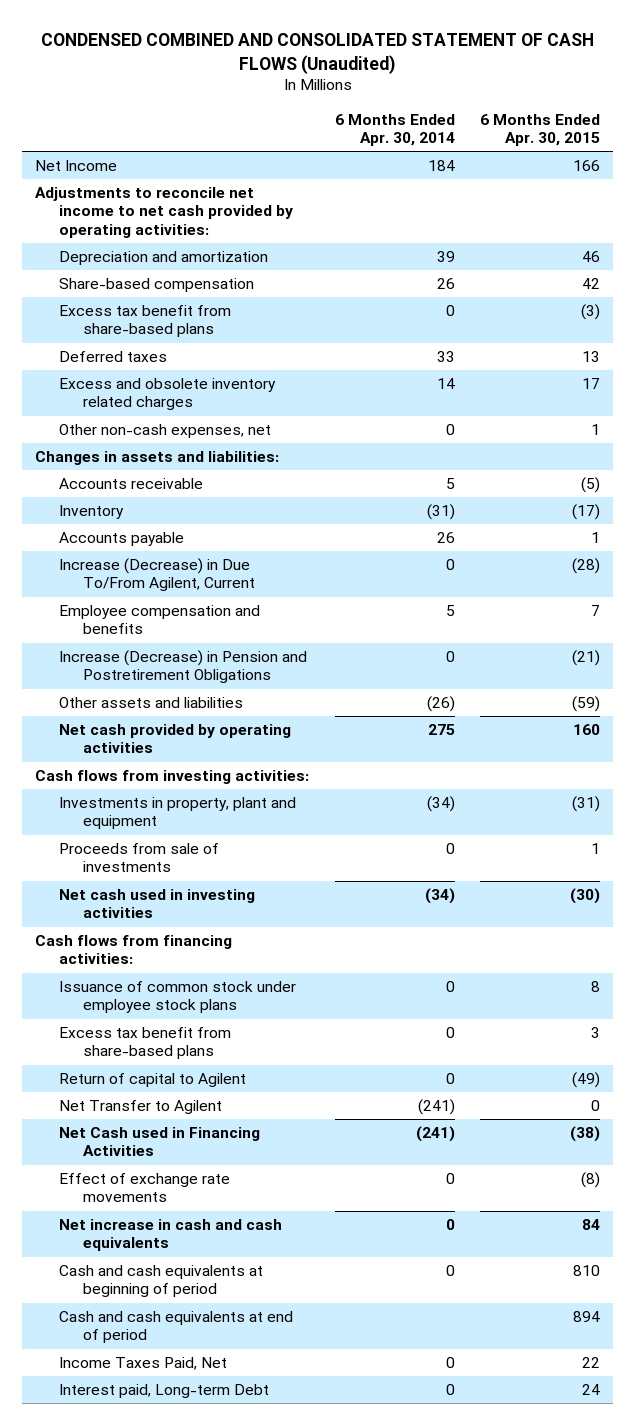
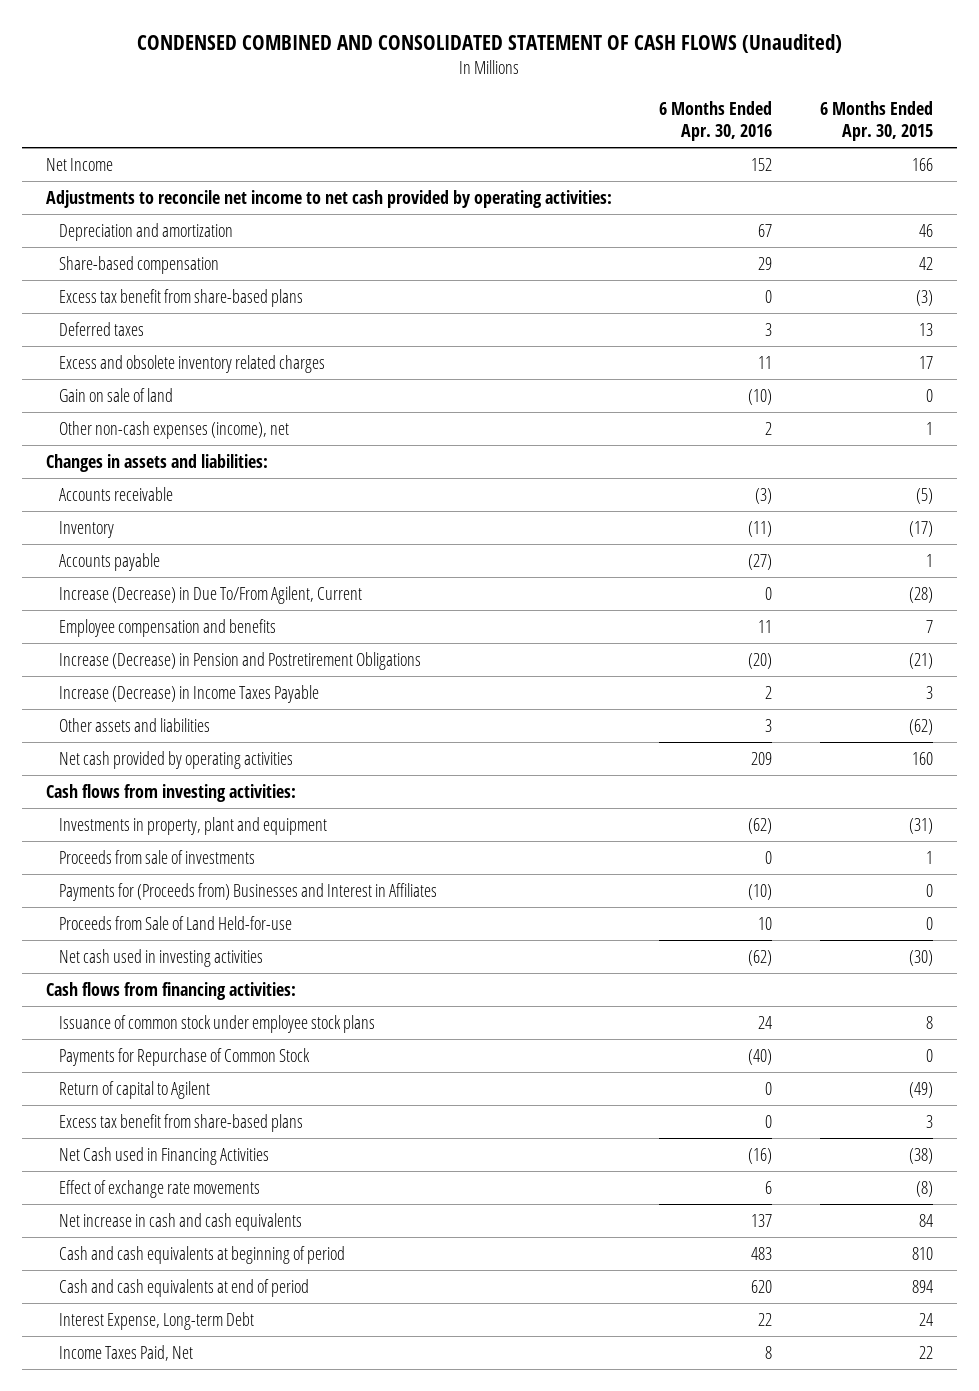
- | 6 Months Ended Apr. 30, 2014 | 6 Months Ended Apr. 30, 2015
+ | 6 Months Ended Apr. 30, 2016 | 6 Months Ended Apr. 30, 2015
- Other non-cash expenses, net | 0 | 1
+ Gain on sale of land | (10) | 0
+ Other non-cash expenses (income), net | 2 | 1
- Other assets and liabilities | (26) | (59)
+ Increase (Decrease) in Income Taxes Payable | 2 | 3
+ Other assets and liabilities | 3 | (62)
+ Payments for (Proceeds from) Businesses and Interest in Affiliates | (10) | 0
+ Proceeds from Sale of Land Held-for-use | 10 | 0
+ Payments for Repurchase of Common Stock | (40) | 0
- Net Transfer to Agilent | (241) | 0
moved down: Excess tax benefit from share-based plans | 0 | 3
+ Interest Expense, Long-term Debt | 22 | 24
- Interest paid, Long-term Debt | 0 | 24

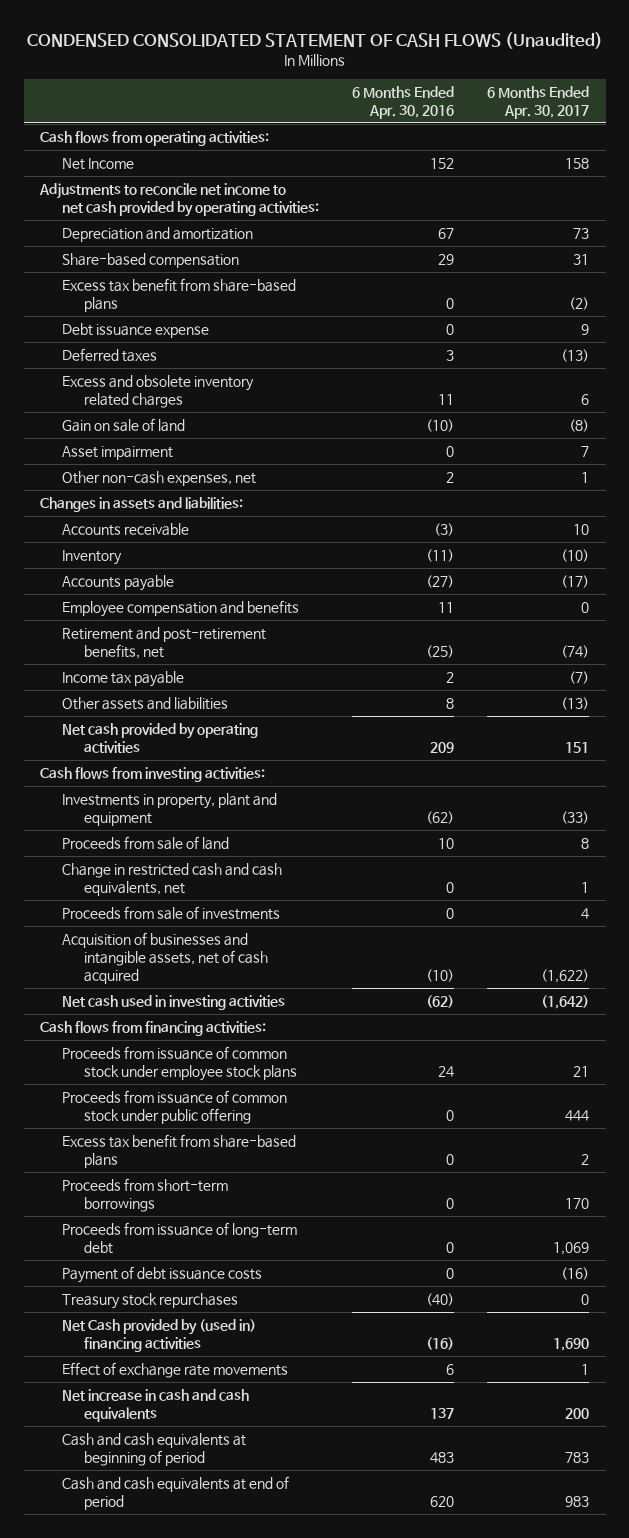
- CONDENSED COMBINED AND CONSOLIDATED STATEMENT OF CASH FLOWS (Unaudited)
+ CONDENSED CONSOLIDATED STATEMENT OF CASH FLOWS (Unaudited)
- | 6 Months Ended Apr. 30, 2016 | 6 Months Ended Apr. 30, 2015
+ | 6 Months Ended Apr. 30, 2016 | 6 Months Ended Apr. 30, 2017
+ Cash flows from operating activities:
+ Debt issuance expense | 0 | 9
- Other non-cash expenses (income), net | 2 | 1
+ Asset impairment | 0 | 7
+ Other non-cash expenses, net | 2 | 1
- Increase (Decrease) in Due To/From Agilent, Current | 0 | (28)
- Increase (Decrease) in Pension and Postretirement Obligations | (20) | (21)
- Increase (Decrease) in Income Taxes Payable | 2 | 3
- Other assets and liabilities | 3 | (62)
+ Retirement and post-retirement benefits, net | (25) | (74)
+ Income tax payable | 2 | (7)
+ Other assets and liabilities | 8 | (13)
+ Proceeds from sale of land | 10 | 8
+ Change in restricted cash and cash equivalents, net | 0 | 1
- Payments for (Proceeds from) Businesses and Interest in Affiliates | (10) | 0
- Proceeds from Sale of Land Held-for-use | 10 | 0
+ Acquisition of businesses and intangible assets, net of cash acquired | (10) | (1,622)
- Issuance of common stock under employee stock plans | 24 | 8
- Payments for Repurchase of Common Stock | (40) | 0
- Return of capital to Agilent | 0 | (49)
+ Proceeds from issuance of common stock under employee stock plans | 24 | 21
+ Proceeds from issuance of common stock under public offering | 0 | 444
- Net Cash used in Financing Activities | (16) | (38)
+ Proceeds from short-term borrowings | 0 | 170
+ Proceeds from issuance of long-term debt | 0 | 1,069
+ Payment of debt issuance costs | 0 | (16)
+ Treasury stock repurchases | (40) | 0
+ Net Cash provided by (used in) financing activities | (16) | 1,690
- Interest Expense, Long-term Debt | 22 | 24
- Income Taxes Paid, Net | 8 | 22

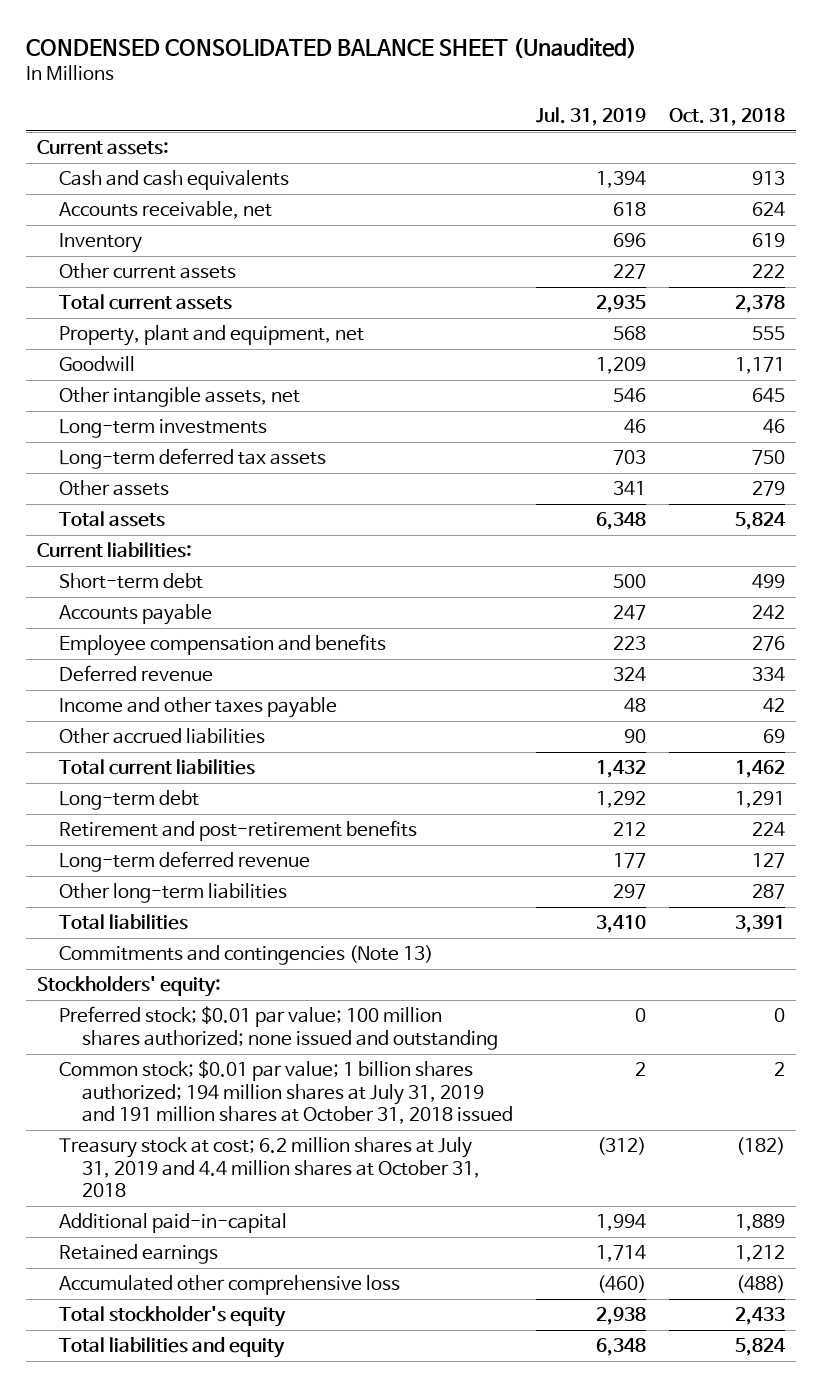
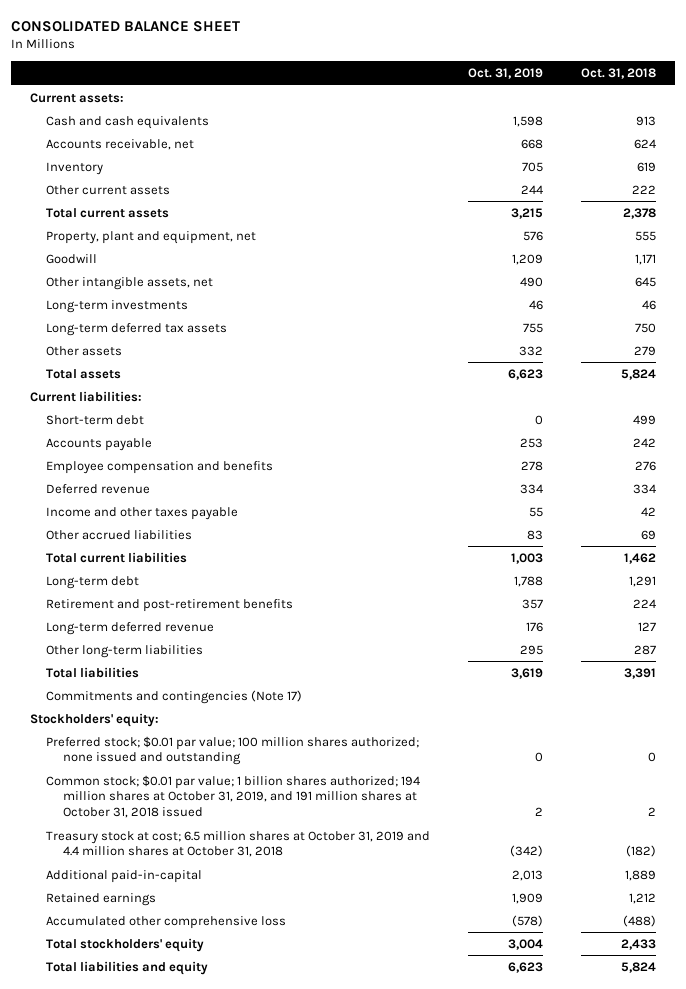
- CONDENSED CONSOLIDATED BALANCE SHEET (Unaudited)
+ CONSOLIDATED BALANCE SHEET
- | Jul. 31, 2019 | Oct. 31, 2018
+ | Oct. 31, 2019 | Oct. 31, 2018
- Commitments and contingencies (Note 13)
+ Commitments and contingencies (Note 17)
- Common stock; $0.01 par value; 1 billion shares authorized; 194 million shares at July 31, 2019 and 191 million shares at October 31, 2018 issued | 2 | 2
- Treasury stock at cost; 6.2 million shares at July 31, 2019 and 4.4 million shares at October 31, 2018 | (312) | (182)
+ Common stock; $0.01 par value; 1 billion shares authorized; 194 million shares at October 31, 2019, and 191 million shares at October 31, 2018 issued | 2 | 2
+ Treasury stock at cost; 6.5 million shares at October 31, 2019 and 4.4 million shares at October 31, 2018 | (342) | (182)
- Total stockholder's equity | 2,938 | 2,433
+ Total stockholders' equity | 3,004 | 2,433

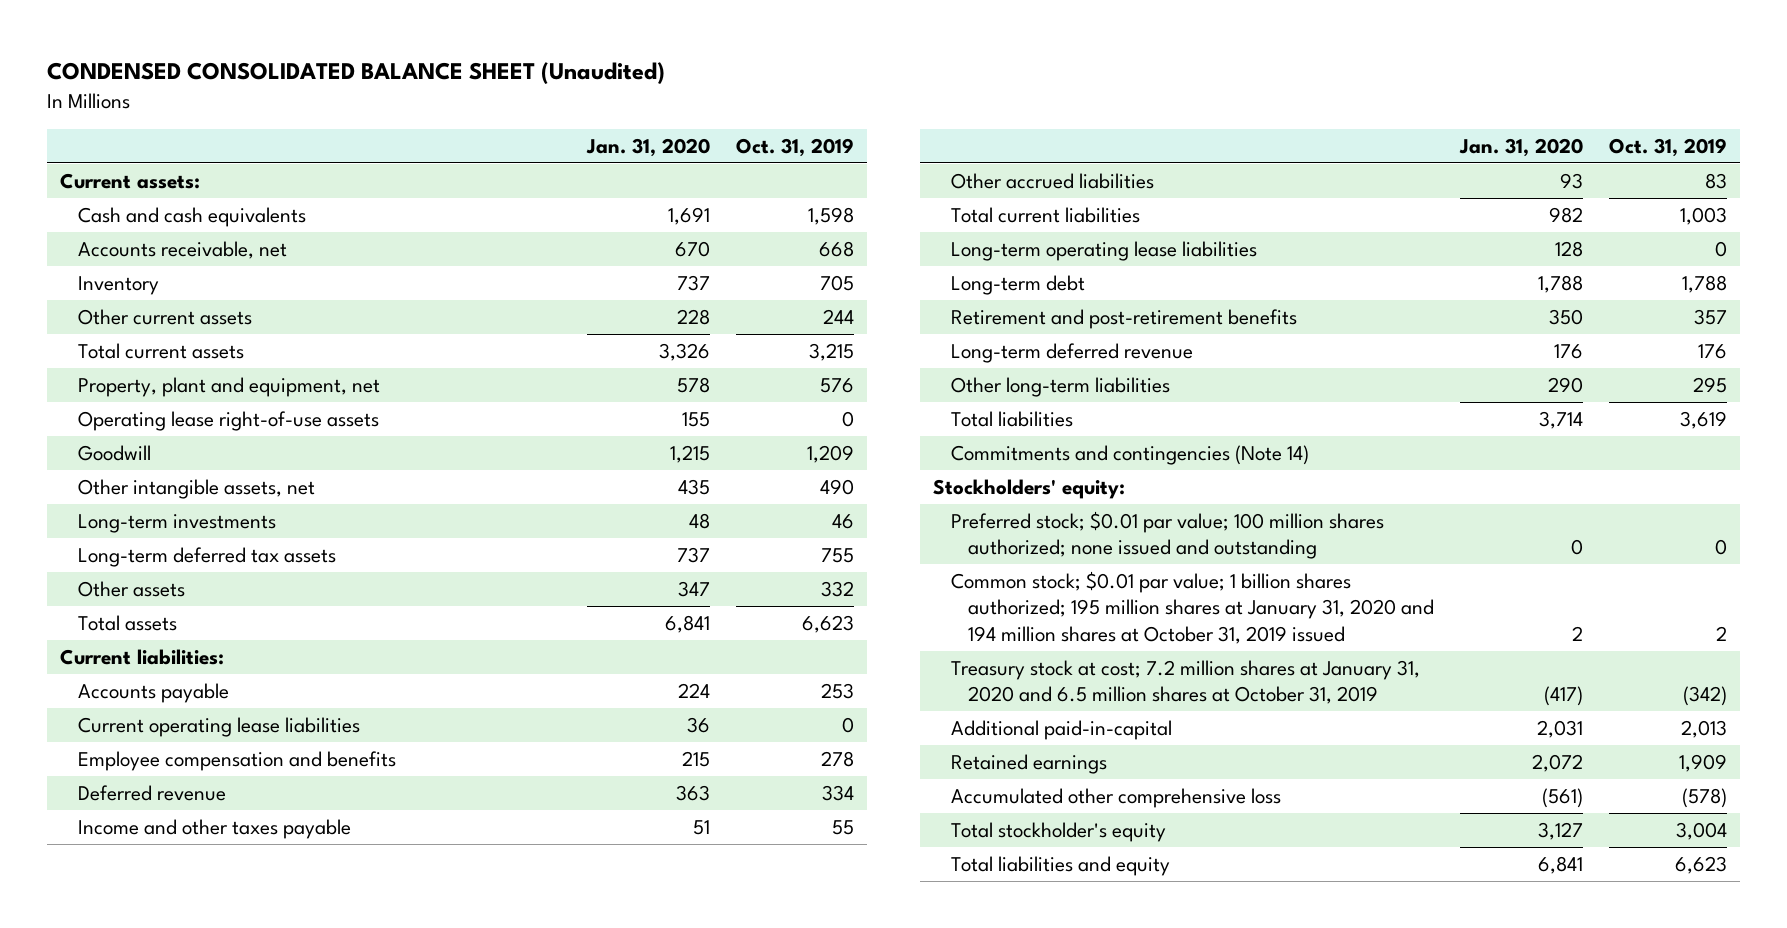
- CONSOLIDATED BALANCE SHEET
+ CONDENSED CONSOLIDATED BALANCE SHEET (Unaudited)
- | Oct. 31, 2019 | Oct. 31, 2018
+ | Jan. 31, 2020 | Oct. 31, 2019
+ Operating lease right-of-use assets | 155 | 0
- Short-term debt | 0 | 499
+ Current operating lease liabilities | 36 | 0
+ Long-term operating lease liabilities | 128 | 0
- Commitments and contingencies (Note 17)
+ Commitments and contingencies (Note 14)
- Common stock; $0.01 par value; 1 billion shares authorized; 194 million shares at October 31, 2019, and 191 million shares at October 31, 2018 issued | 2 | 2
- Treasury stock at cost; 6.5 million shares at October 31, 2019 and 4.4 million shares at October 31, 2018 | (342) | (182)
+ Common stock; $0.01 par value; 1 billion shares authorized; 195 million shares at January 31, 2020 and 194 million shares at October 31, 2019 issued | 2 | 2
+ Treasury stock at cost; 7.2 million shares at January 31, 2020 and 6.5 million shares at October 31, 2019 | (417) | (342)
- Total stockholders' equity | 3,004 | 2,433
+ Total stockholder's equity | 3,127 | 3,004

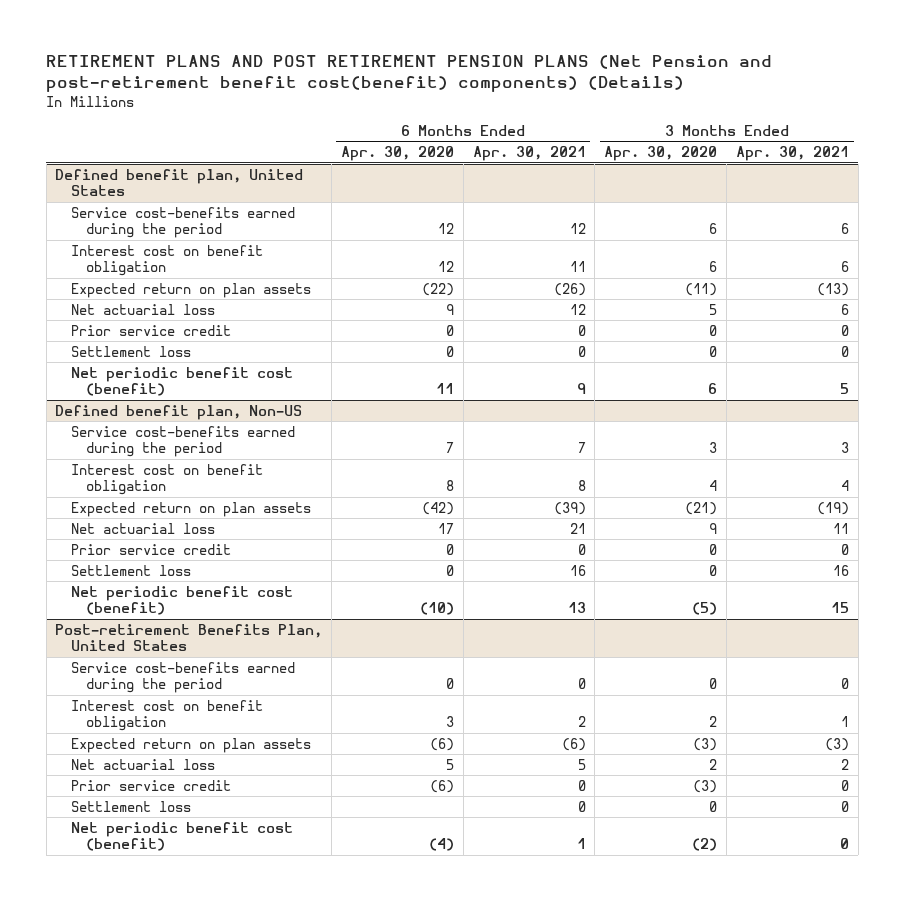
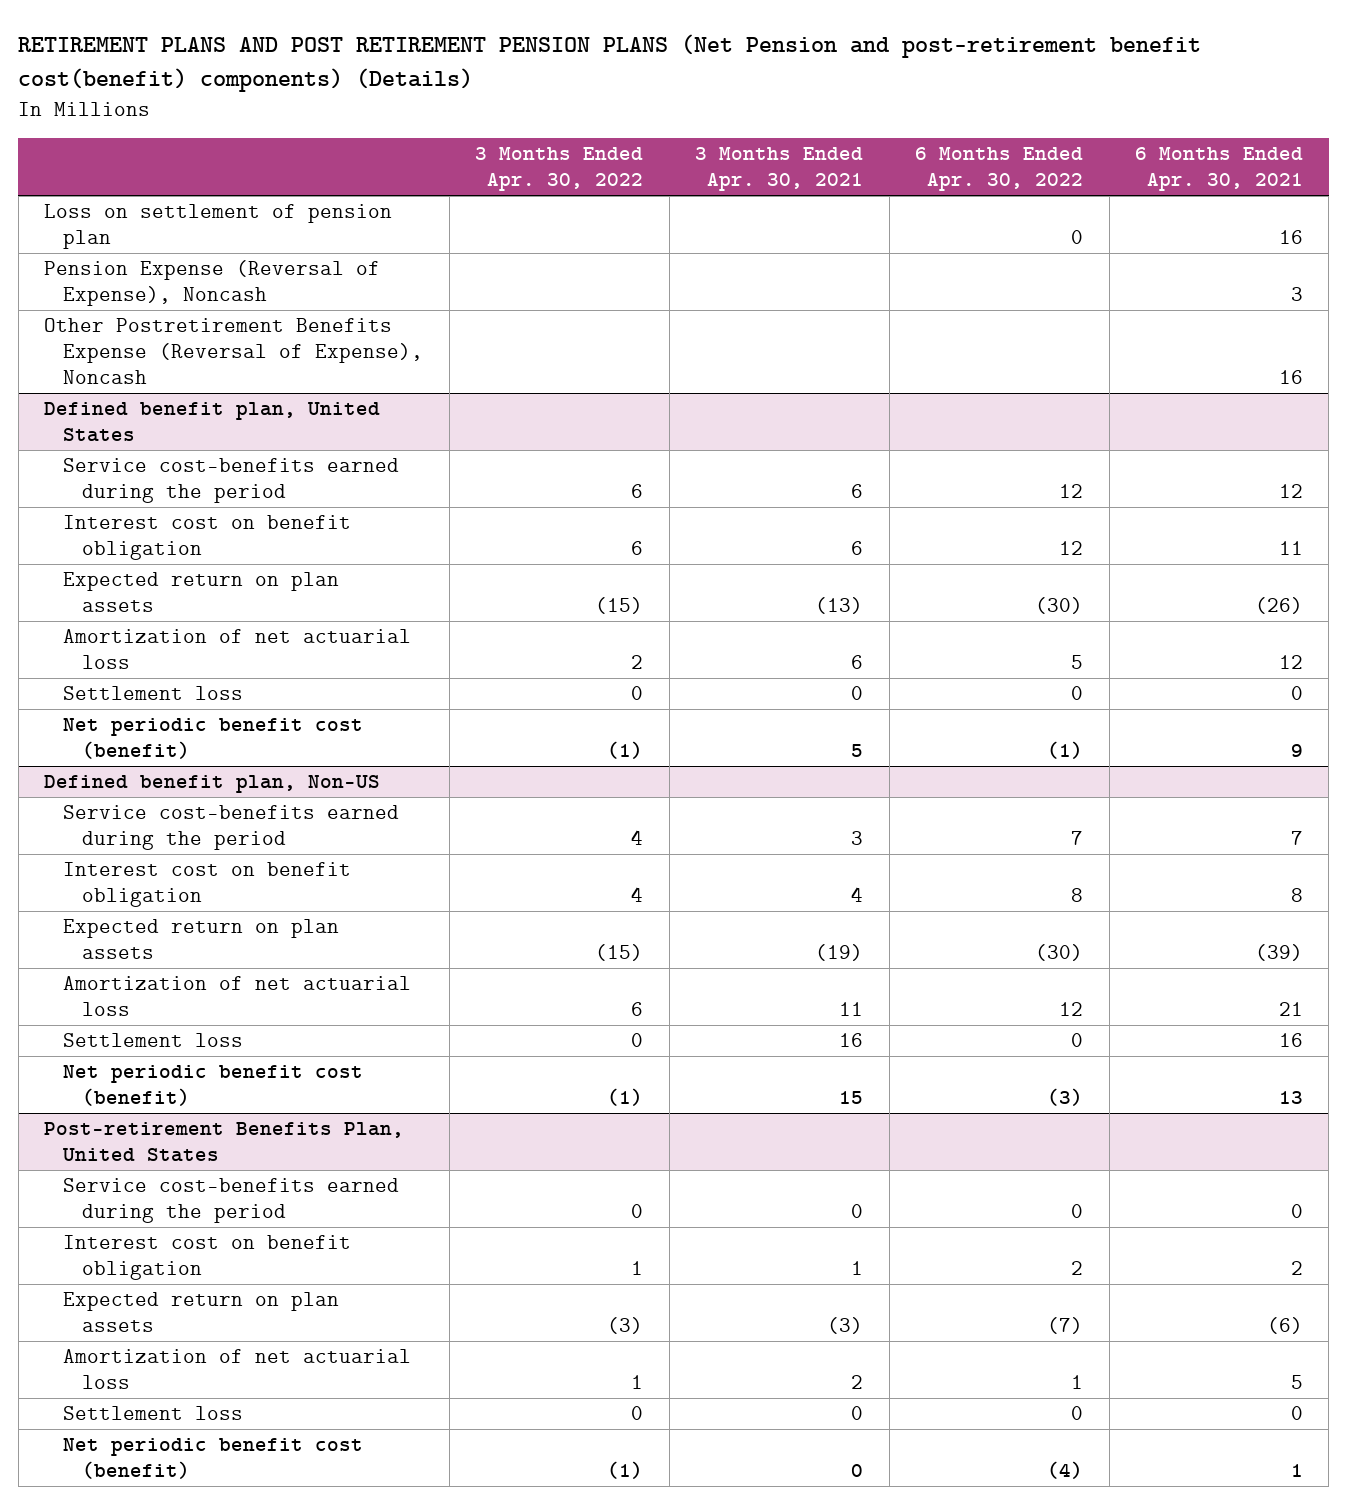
- | 6 Months Ended Apr. 30, 2020 | 6 Months Ended Apr. 30, 2021 | 3 Months Ended Apr. 30, 2020 | 3 Months Ended Apr. 30, 2021
+ | 3 Months Ended Apr. 30, 2022 | 3 Months Ended Apr. 30, 2021 | 6 Months Ended Apr. 30, 2022 | 6 Months Ended Apr. 30, 2021
+ Loss on settlement of pension plan | | | 0 | 16
+ Pension Expense (Reversal of Expense), Noncash | | | | 3
+ Other Postretirement Benefits Expense (Reversal of Expense), Noncash | | | | 16
@ Defined benefit plan, United States
- Net actuarial loss | 9 | 12 | 5 | 6
- Prior service credit | 0 | 0 | 0 | 0
+ Amortization of net actuarial loss | 2 | 6 | 5 | 12
@ Defined benefit plan, Non-US
- Net actuarial loss | 17 | 21 | 9 | 11
- Prior service credit | 0 | 0 | 0 | 0
+ Amortization of net actuarial loss | 6 | 11 | 12 | 21
@ Post-retirement Benefits Plan, United States
- Net actuarial loss | 5 | 5 | 2 | 2
- Prior service credit | (6) | 0 | (3) | 0
+ Amortization of net actuarial loss | 1 | 2 | 1 | 5

